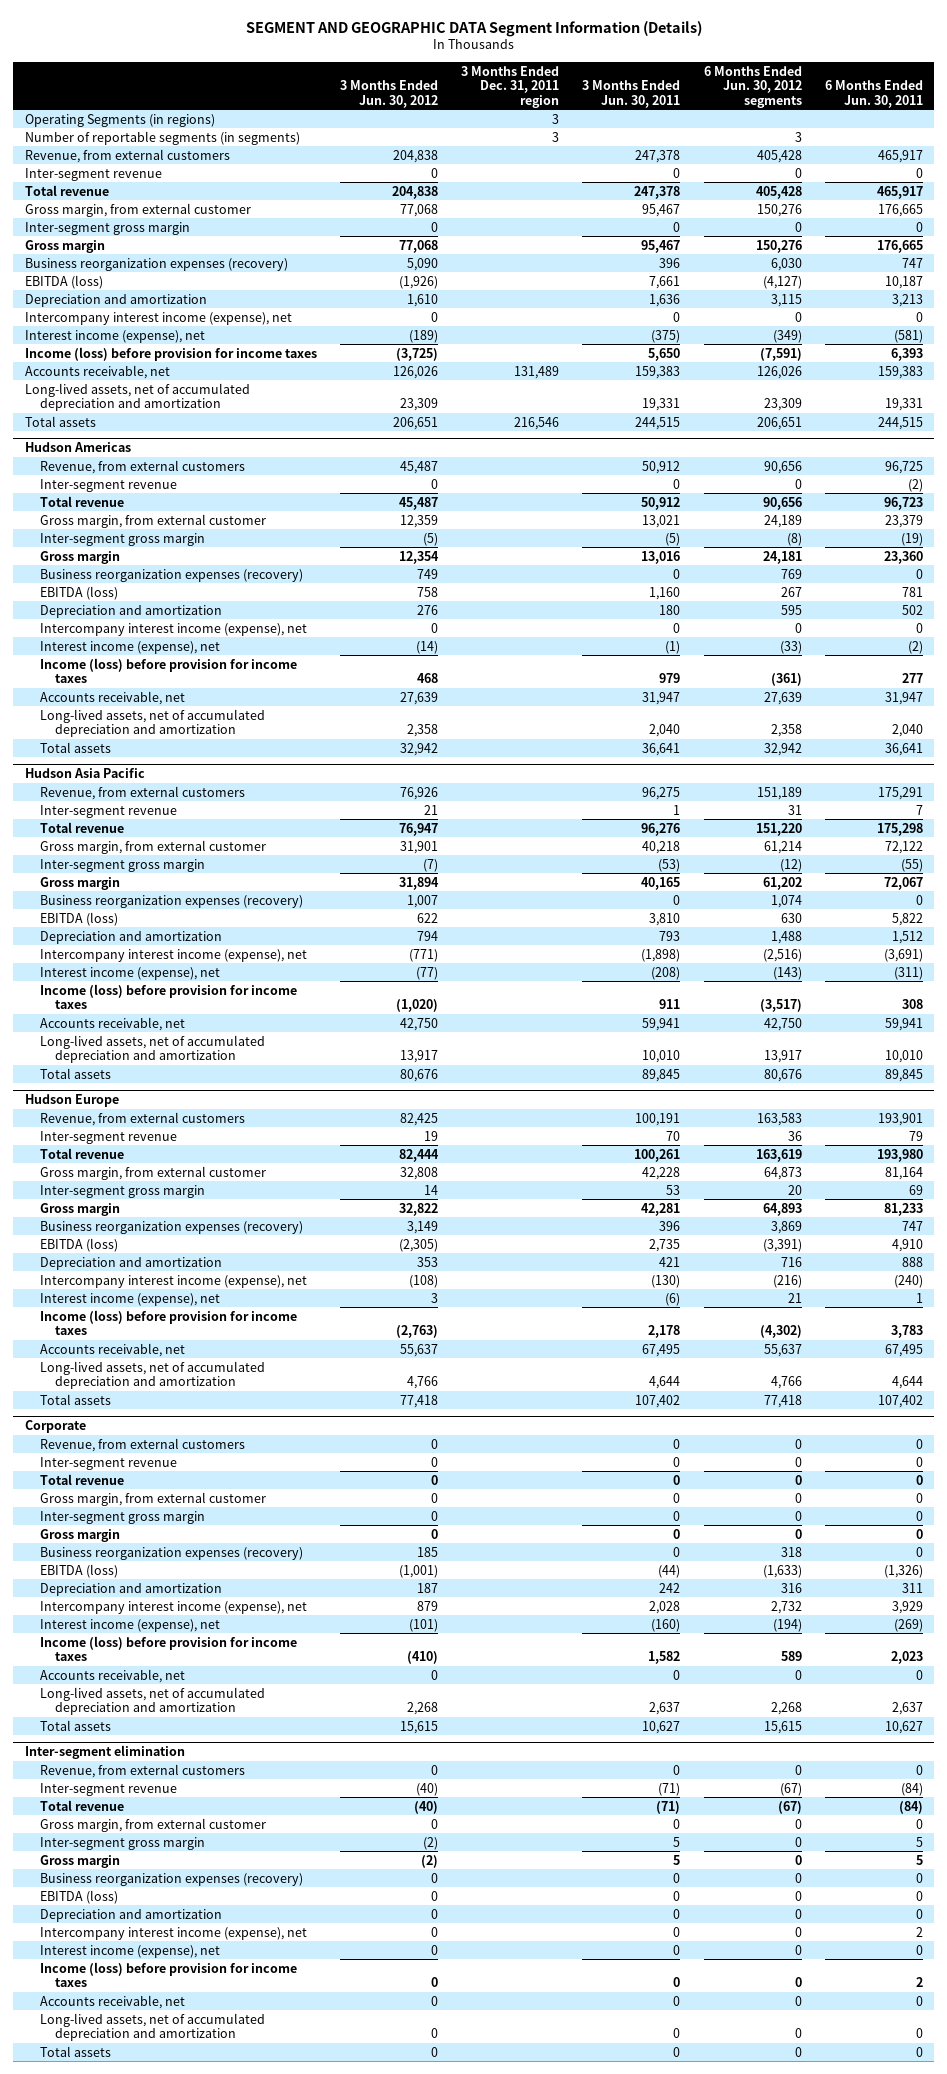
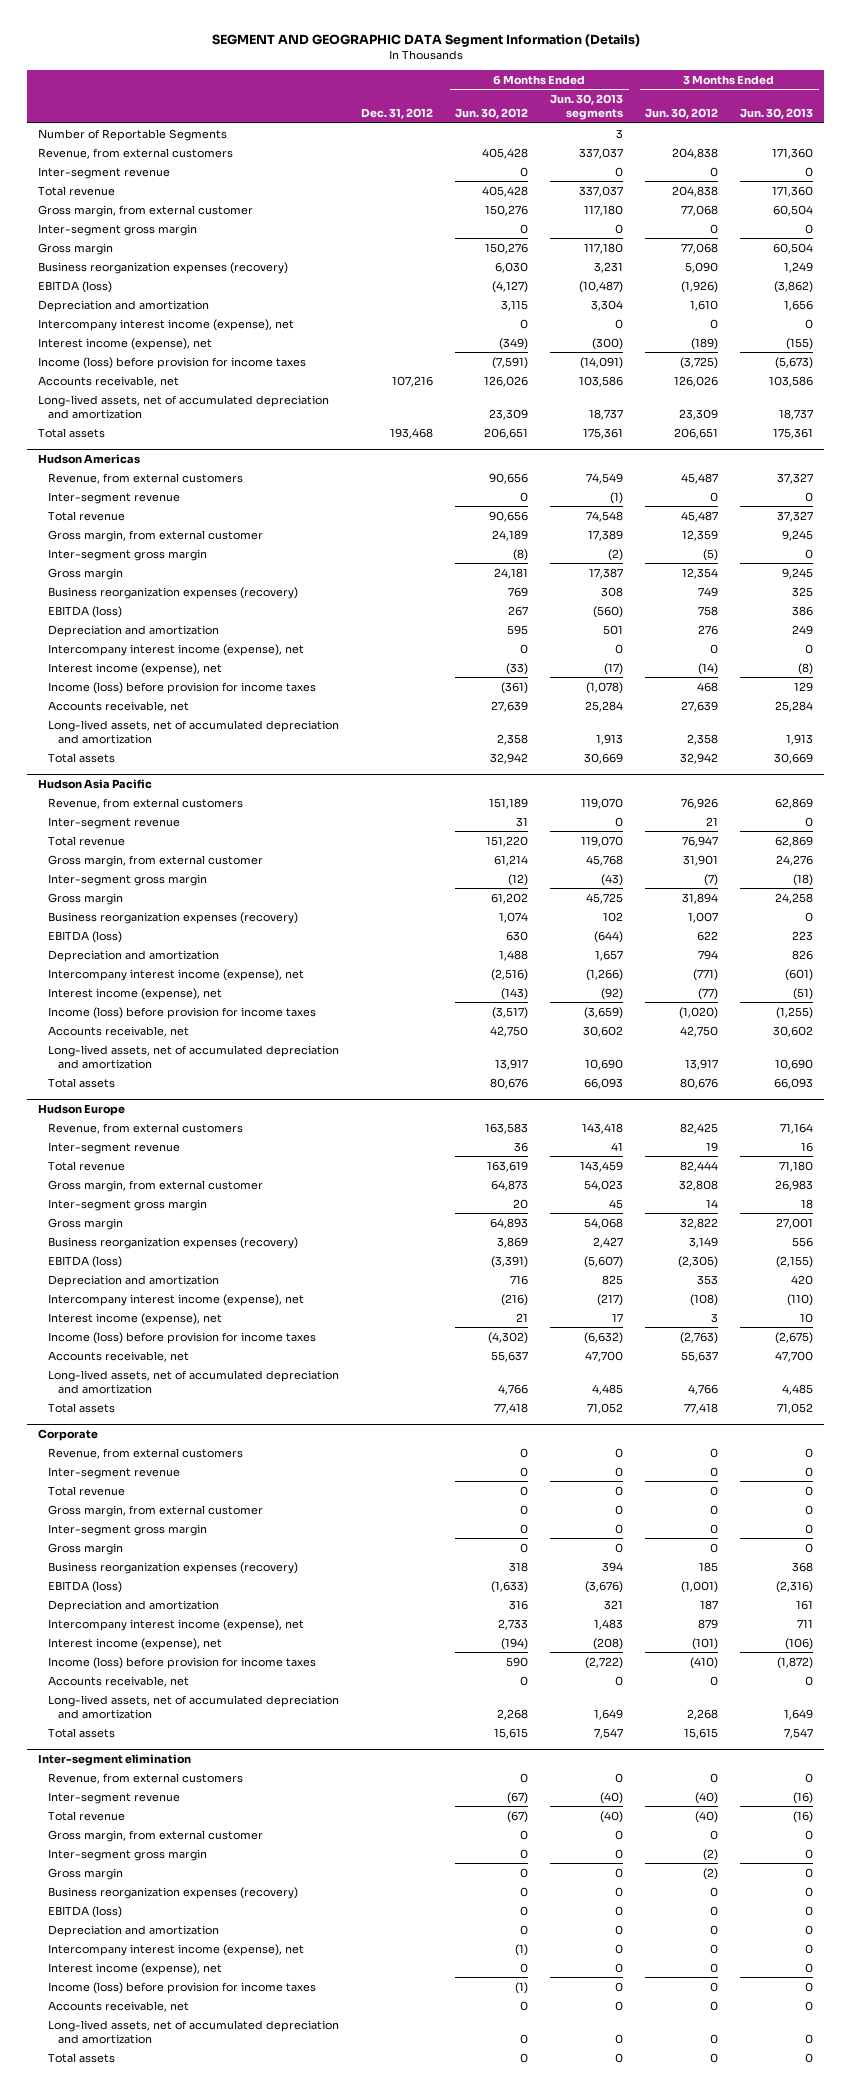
- | 3 Months Ended Jun. 30, 2012 | 3 Months Ended Dec. 31, 2011 region | 3 Months Ended Jun. 30, 2011 | 6 Months Ended Jun. 30, 2012 segments | 6 Months Ended Jun. 30, 2011
+ | Dec. 31, 2012 | 6 Months Ended Jun. 30, 2012 | 6 Months Ended Jun. 30, 2013 segments | 3 Months Ended Jun. 30, 2012 | 3 Months Ended Jun. 30, 2013
- Operating Segments (in regions) | | 3 | | |
- Number of reportable segments (in segments) | | 3 | | 3 |
+ Number of Reportable Segments | | | 3 | |

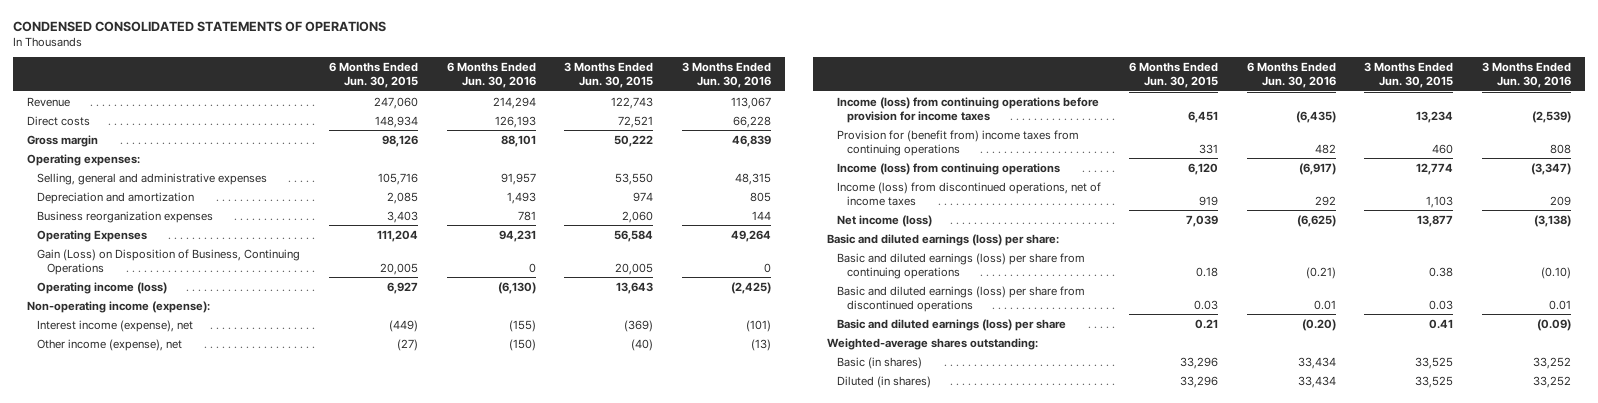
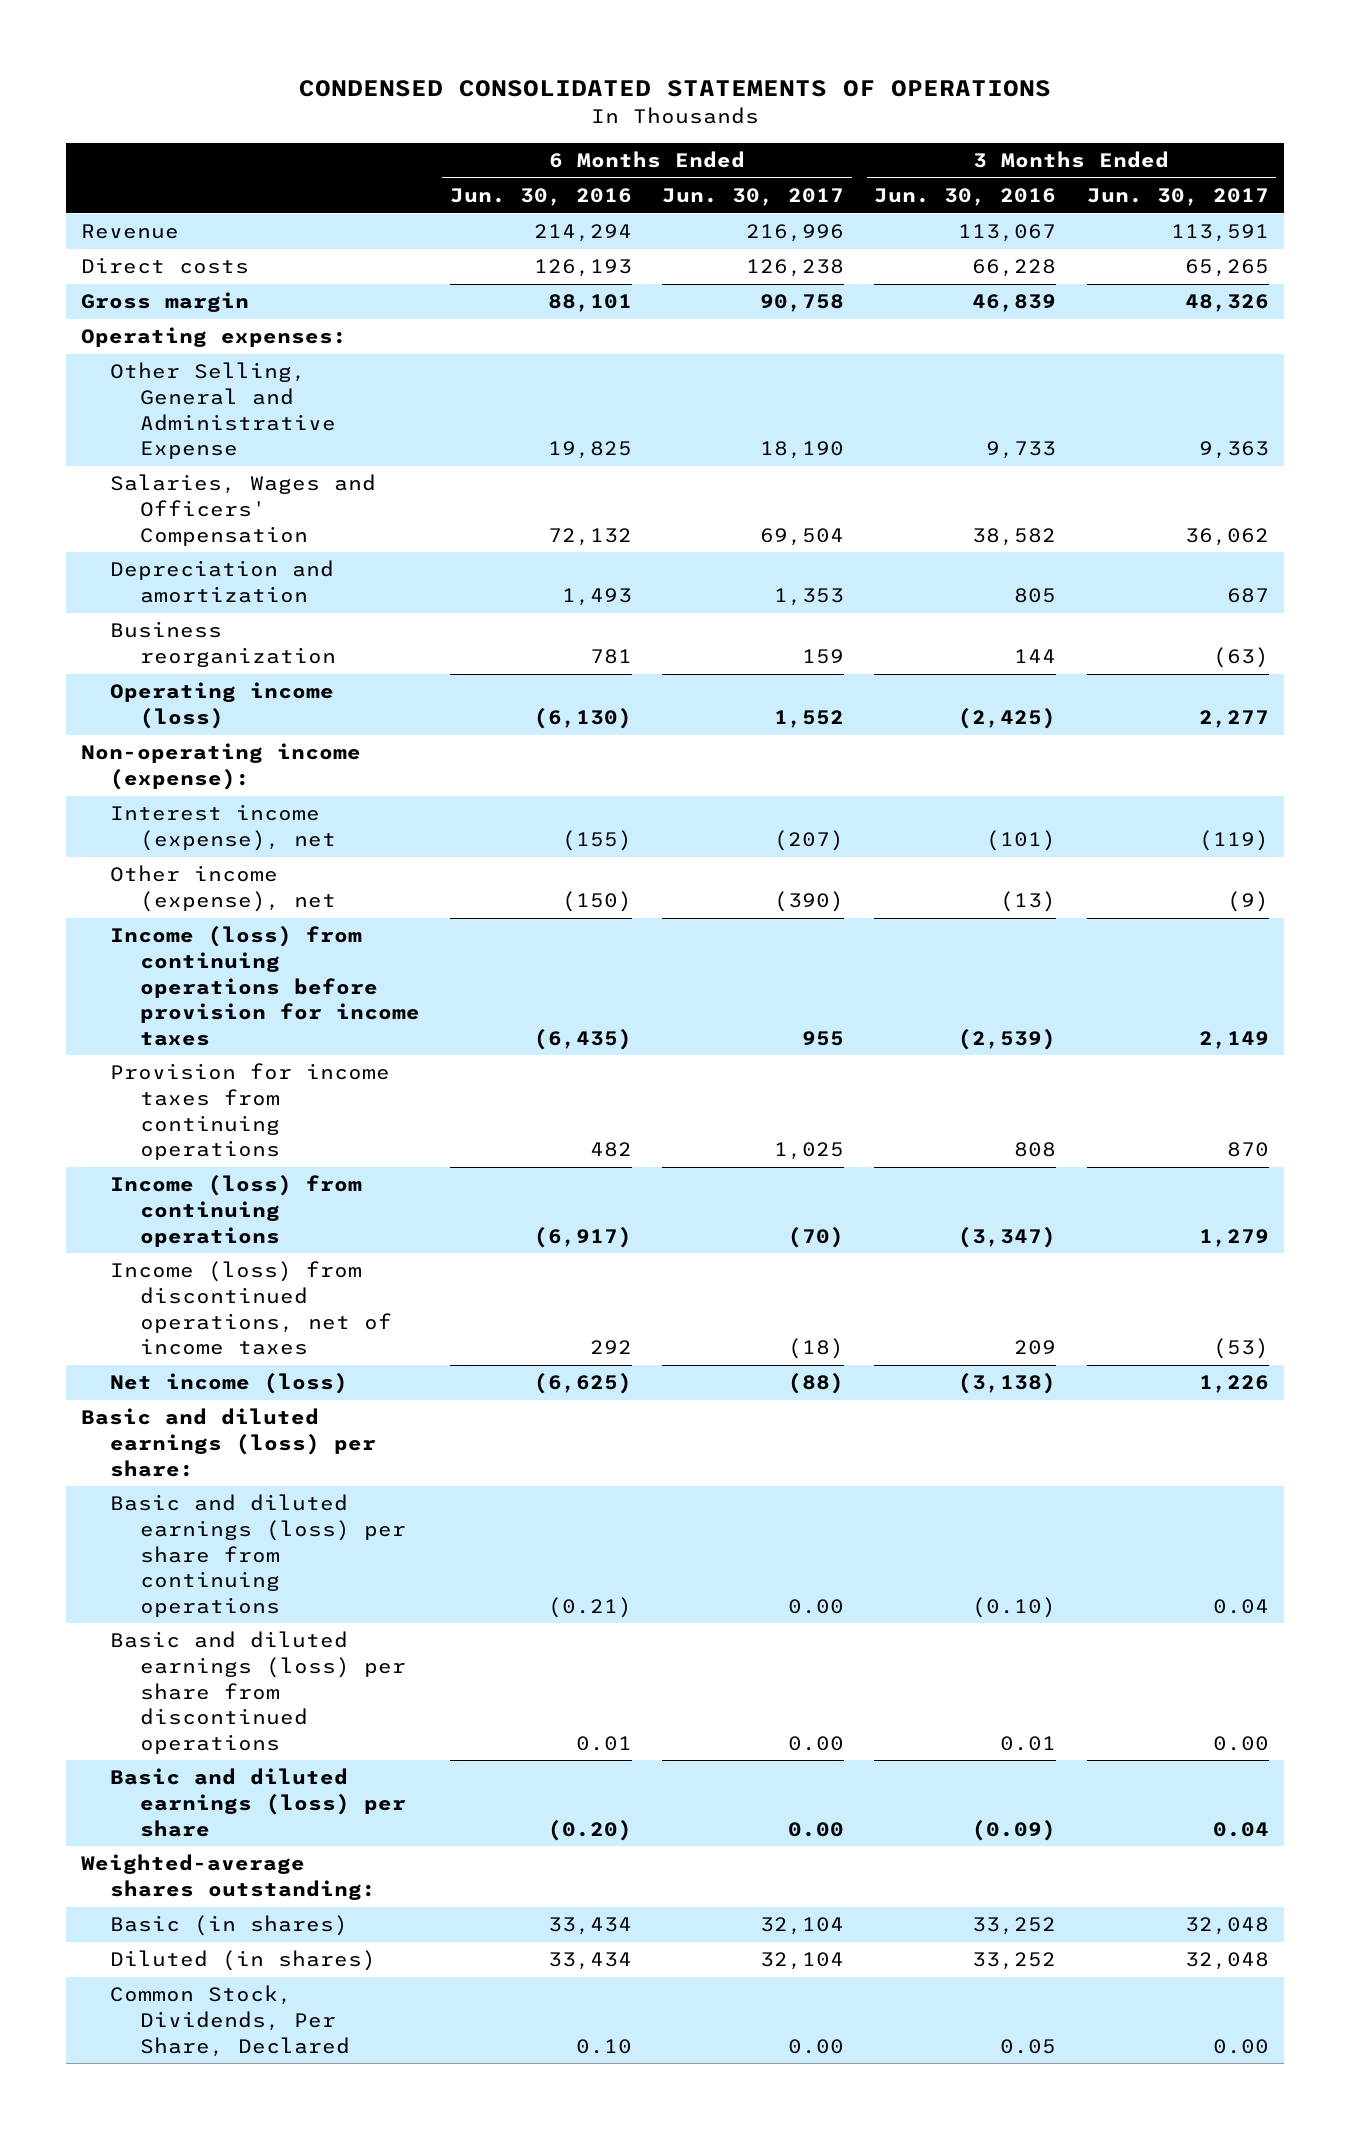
- | 6 Months Ended Jun. 30, 2015 | 6 Months Ended Jun. 30, 2016 | 3 Months Ended Jun. 30, 2015 | 3 Months Ended Jun. 30, 2016
+ | 6 Months Ended Jun. 30, 2016 | 6 Months Ended Jun. 30, 2017 | 3 Months Ended Jun. 30, 2016 | 3 Months Ended Jun. 30, 2017
- Selling, general and administrative expenses | 105,716 | 91,957 | 53,550 | 48,315
+ Other Selling, General and Administrative Expense | 19,825 | 18,190 | 9,733 | 9,363
+ Salaries, Wages and Officers' Compensation | 72,132 | 69,504 | 38,582 | 36,062
- Business reorganization expenses | 3,403 | 781 | 2,060 | 144
- Operating Expenses | 111,204 | 94,231 | 56,584 | 49,264
- Gain (Loss) on Disposition of Business, Continuing Operations | 20,005 | 0 | 20,005 | 0
+ Business reorganization | 781 | 159 | 144 | (63)
- Provision for (benefit from) income taxes from continuing operations | 331 | 482 | 460 | 808
+ Provision for income taxes from continuing operations | 482 | 1,025 | 808 | 870
+ Common Stock, Dividends, Per Share, Declared | 0.10 | 0.00 | 0.05 | 0.00

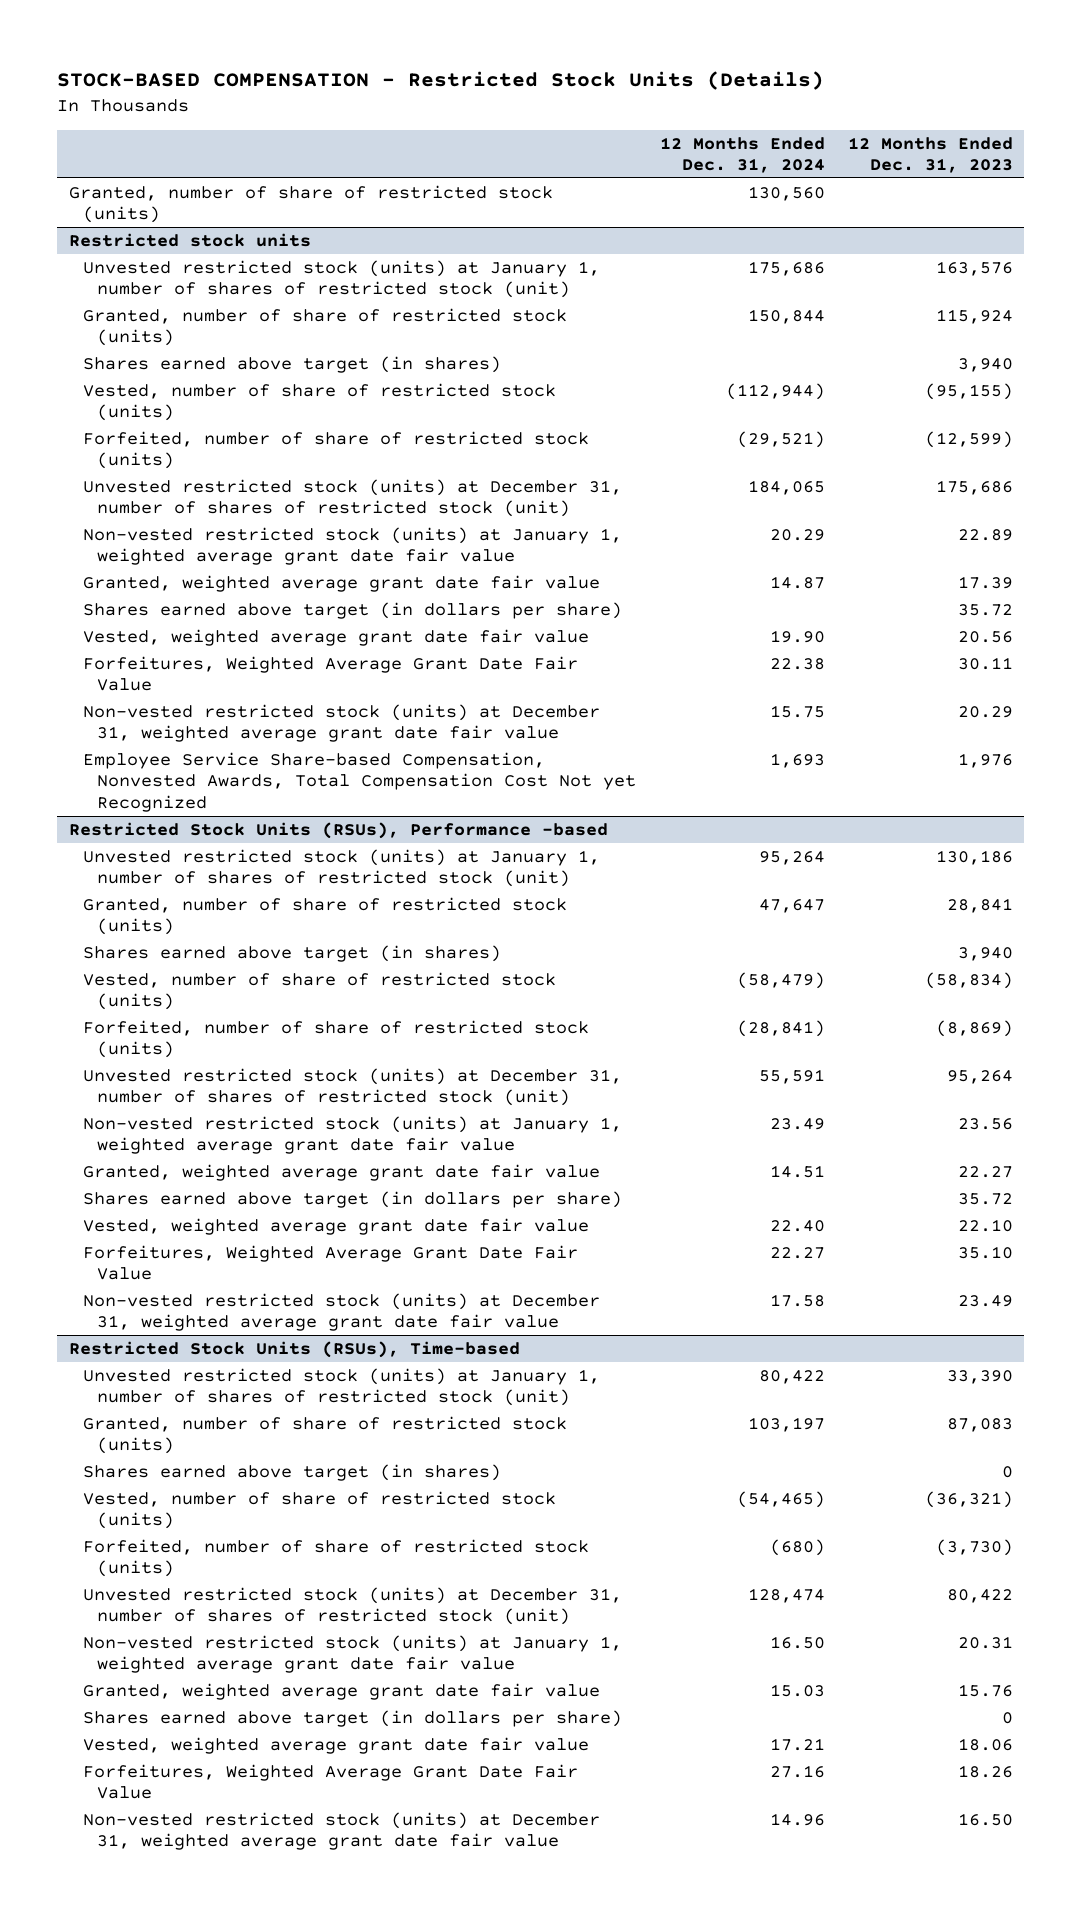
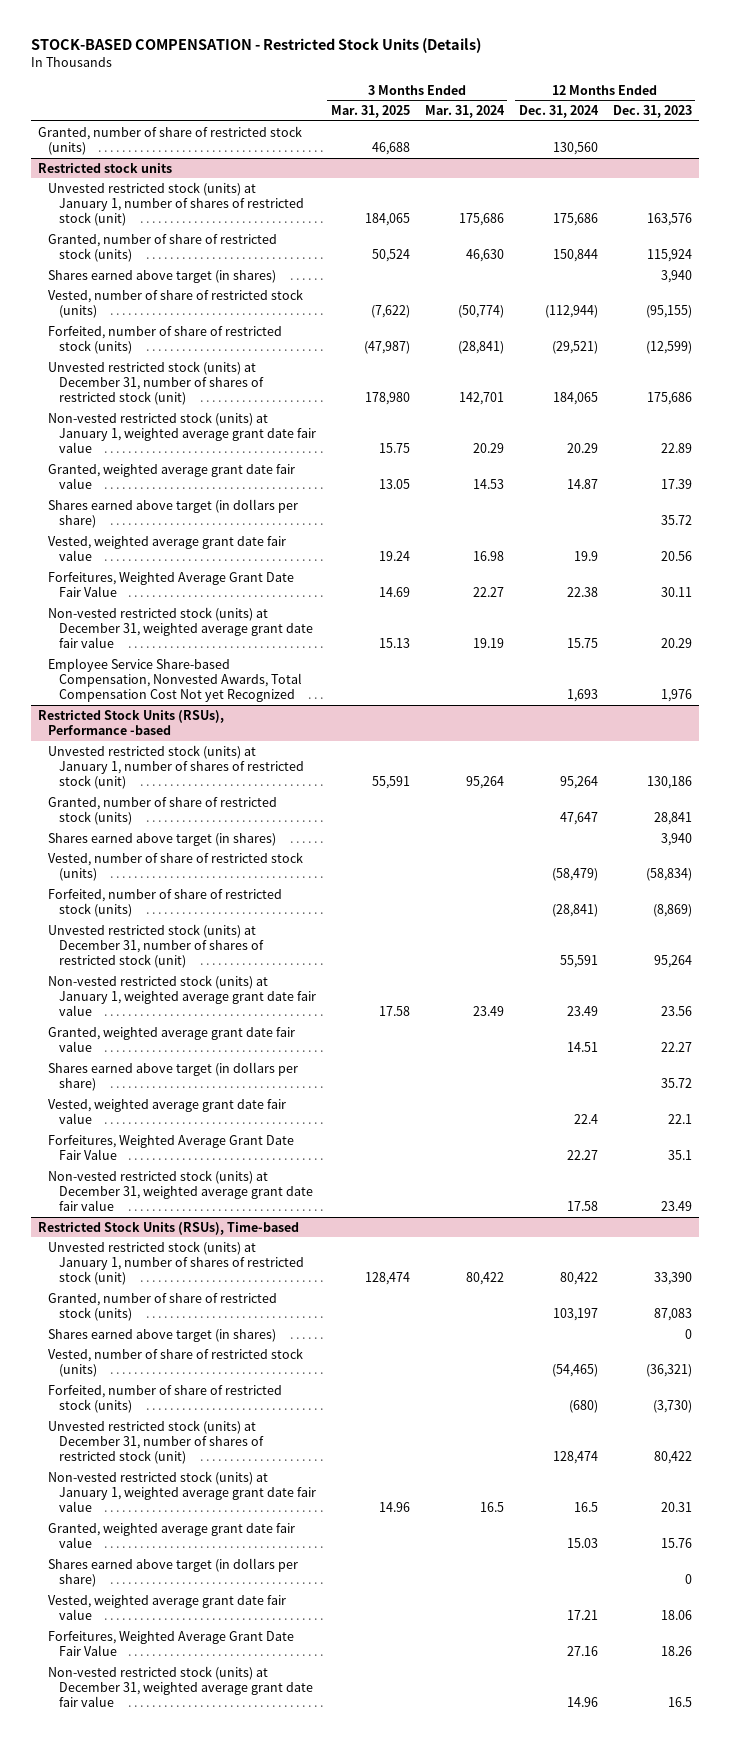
- | 12 Months Ended Dec. 31, 2024 | 12 Months Ended Dec. 31, 2023
+ | 3 Months Ended Mar. 31, 2025 | 3 Months Ended Mar. 31, 2024 | 12 Months Ended Dec. 31, 2024 | 12 Months Ended Dec. 31, 2023
@ Restricted stock units
- Vested, weighted average grant date fair value | 19.90 | 20.56
+ Vested, weighted average grant date fair value | 19.24 | 16.98 | 19.9 | 20.56
@ Restricted Stock Units (RSUs), Performance -based
- Vested, weighted average grant date fair value | 22.40 | 22.10
- Forfeitures, Weighted Average Grant Date Fair Value | 22.27 | 35.10
+ Vested, weighted average grant date fair value | | | 22.4 | 22.1
+ Forfeitures, Weighted Average Grant Date Fair Value | | | 22.27 | 35.1
@ Restricted Stock Units (RSUs), Time-based
- Non-vested restricted stock (units) at January 1, weighted average grant date fair value | 16.50 | 20.31
+ Non-vested restricted stock (units) at January 1, weighted average grant date fair value | 14.96 | 16.5 | 16.5 | 20.31
- Non-vested restricted stock (units) at December 31, weighted average grant date fair value | 14.96 | 16.50
+ Non-vested restricted stock (units) at December 31, weighted average grant date fair value | | | 14.96 | 16.5

